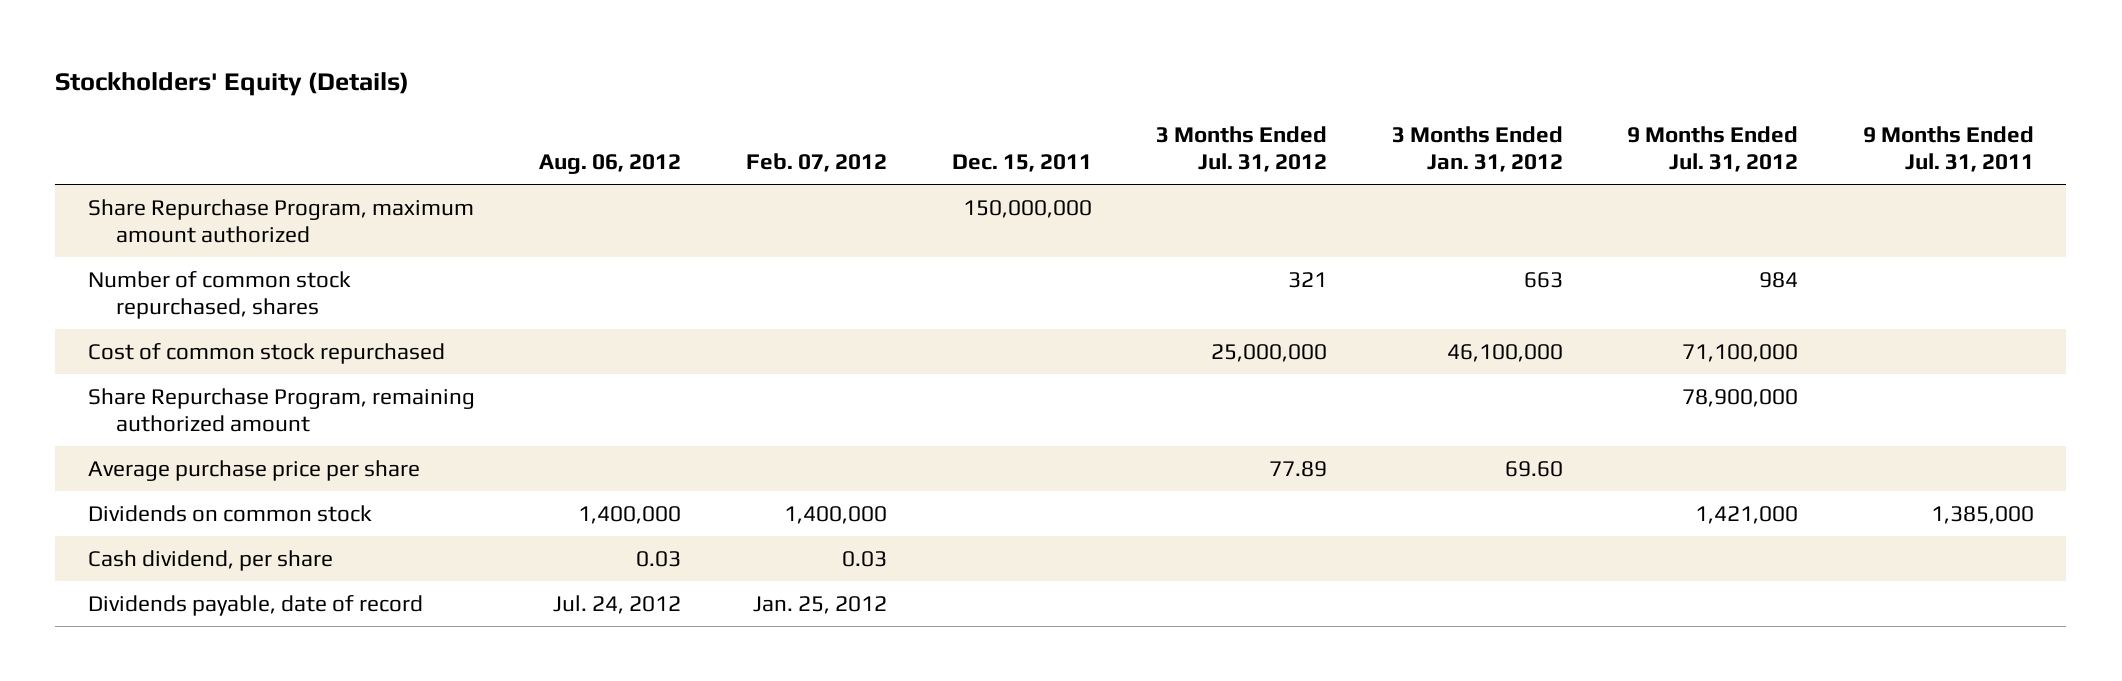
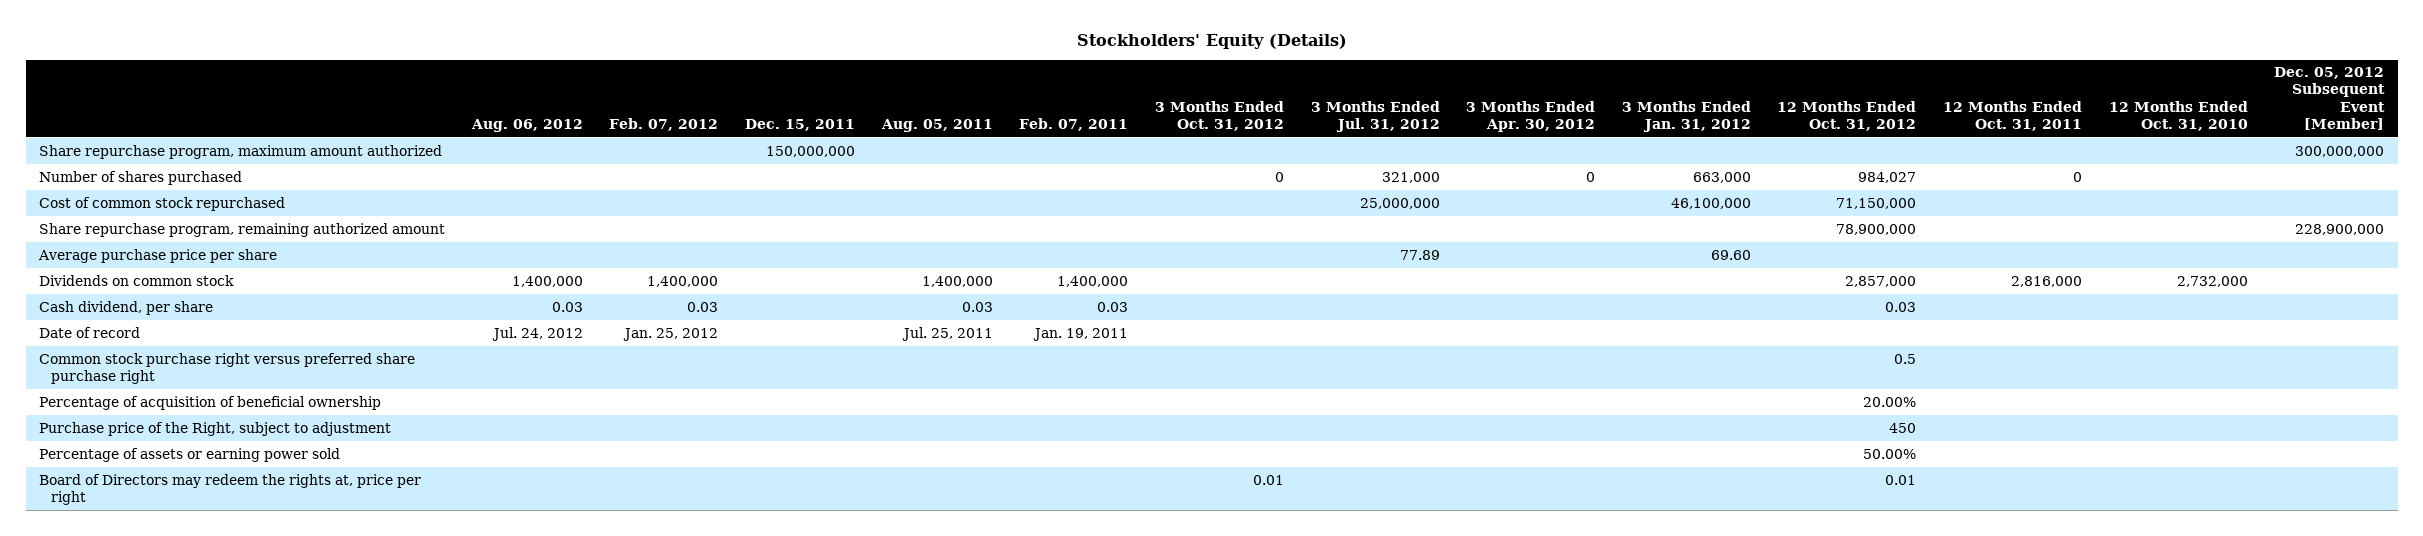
- | Aug. 06, 2012 | Feb. 07, 2012 | Dec. 15, 2011 | 3 Months Ended Jul. 31, 2012 | 3 Months Ended Jan. 31, 2012 | 9 Months Ended Jul. 31, 2012 | 9 Months Ended Jul. 31, 2011
+ | Aug. 06, 2012 | Feb. 07, 2012 | Dec. 15, 2011 | Aug. 05, 2011 | Feb. 07, 2011 | 3 Months Ended Oct. 31, 2012 | 3 Months Ended Jul. 31, 2012 | 3 Months Ended Apr. 30, 2012 | 3 Months Ended Jan. 31, 2012 | 12 Months Ended Oct. 31, 2012 | 12 Months Ended Oct. 31, 2011 | 12 Months Ended Oct. 31, 2010 | Dec. 05, 2012 Subsequent Event [Member]
- Share Repurchase Program, maximum amount authorized | | | 150,000,000 | | | |
- Number of common stock repurchased, shares | | | | 321 | 663 | 984 |
+ Share repurchase program, maximum amount authorized | | | 150,000,000 | | | | | | | | | | 300,000,000
+ Number of shares purchased | | | | | | 0 | 321,000 | 0 | 663,000 | 984,027 | 0 | |
- Share Repurchase Program, remaining authorized amount | | | | | | 78,900,000 |
+ Share repurchase program, remaining authorized amount | | | | | | | | | | 78,900,000 | | | 228,900,000
- Dividends payable, date of record | Jul. 24, 2012 | Jan. 25, 2012 | | | | |
+ Date of record | Jul. 24, 2012 | Jan. 25, 2012 | | Jul. 25, 2011 | Jan. 19, 2011 | | | | | | | |
+ Common stock purchase right versus preferred share purchase right | | | | | | | | | | 0.5 | | |
+ Percentage of acquisition of beneficial ownership | | | | | | | | | | 20.00% | | |
+ Purchase price of the Right, subject to adjustment | | | | | | | | | | 450 | | |
+ Percentage of assets or earning power sold | | | | | | | | | | 50.00% | | |
+ Board of Directors may redeem the rights at, price per right | | | | | | 0.01 | | | | 0.01 | | |

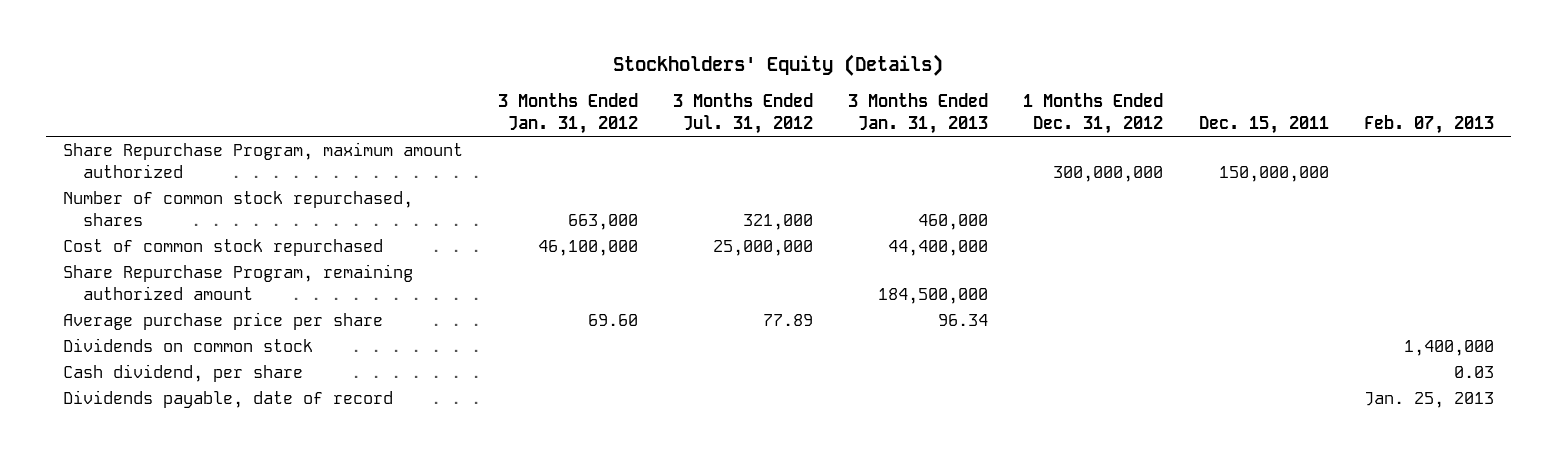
- | Aug. 06, 2012 | Feb. 07, 2012 | Dec. 15, 2011 | Aug. 05, 2011 | Feb. 07, 2011 | 3 Months Ended Oct. 31, 2012 | 3 Months Ended Jul. 31, 2012 | 3 Months Ended Apr. 30, 2012 | 3 Months Ended Jan. 31, 2012 | 12 Months Ended Oct. 31, 2012 | 12 Months Ended Oct. 31, 2011 | 12 Months Ended Oct. 31, 2010 | Dec. 05, 2012 Subsequent Event [Member]
+ | 3 Months Ended Jan. 31, 2012 | 3 Months Ended Jul. 31, 2012 | 3 Months Ended Jan. 31, 2013 | 1 Months Ended Dec. 31, 2012 | Dec. 15, 2011 | Feb. 07, 2013
- Share repurchase program, maximum amount authorized | | | 150,000,000 | | | | | | | | | | 300,000,000
- Number of shares purchased | | | | | | 0 | 321,000 | 0 | 663,000 | 984,027 | 0 | |
+ Share Repurchase Program, maximum amount authorized | | | | 300,000,000 | 150,000,000 |
+ Number of common stock repurchased, shares | 663,000 | 321,000 | 460,000 | | |
- Share repurchase program, remaining authorized amount | | | | | | | | | | 78,900,000 | | | 228,900,000
+ Share Repurchase Program, remaining authorized amount | | | 184,500,000 | | |
- Date of record | Jul. 24, 2012 | Jan. 25, 2012 | | Jul. 25, 2011 | Jan. 19, 2011 | | | | | | | |
- Common stock purchase right versus preferred share purchase right | | | | | | | | | | 0.5 | | |
- Percentage of acquisition of beneficial ownership | | | | | | | | | | 20.00% | | |
- Purchase price of the Right, subject to adjustment | | | | | | | | | | 450 | | |
- Percentage of assets or earning power sold | | | | | | | | | | 50.00% | | |
- Board of Directors may redeem the rights at, price per right | | | | | | 0.01 | | | | 0.01 | | |
+ Dividends payable, date of record | | | | | | Jan. 25, 2013

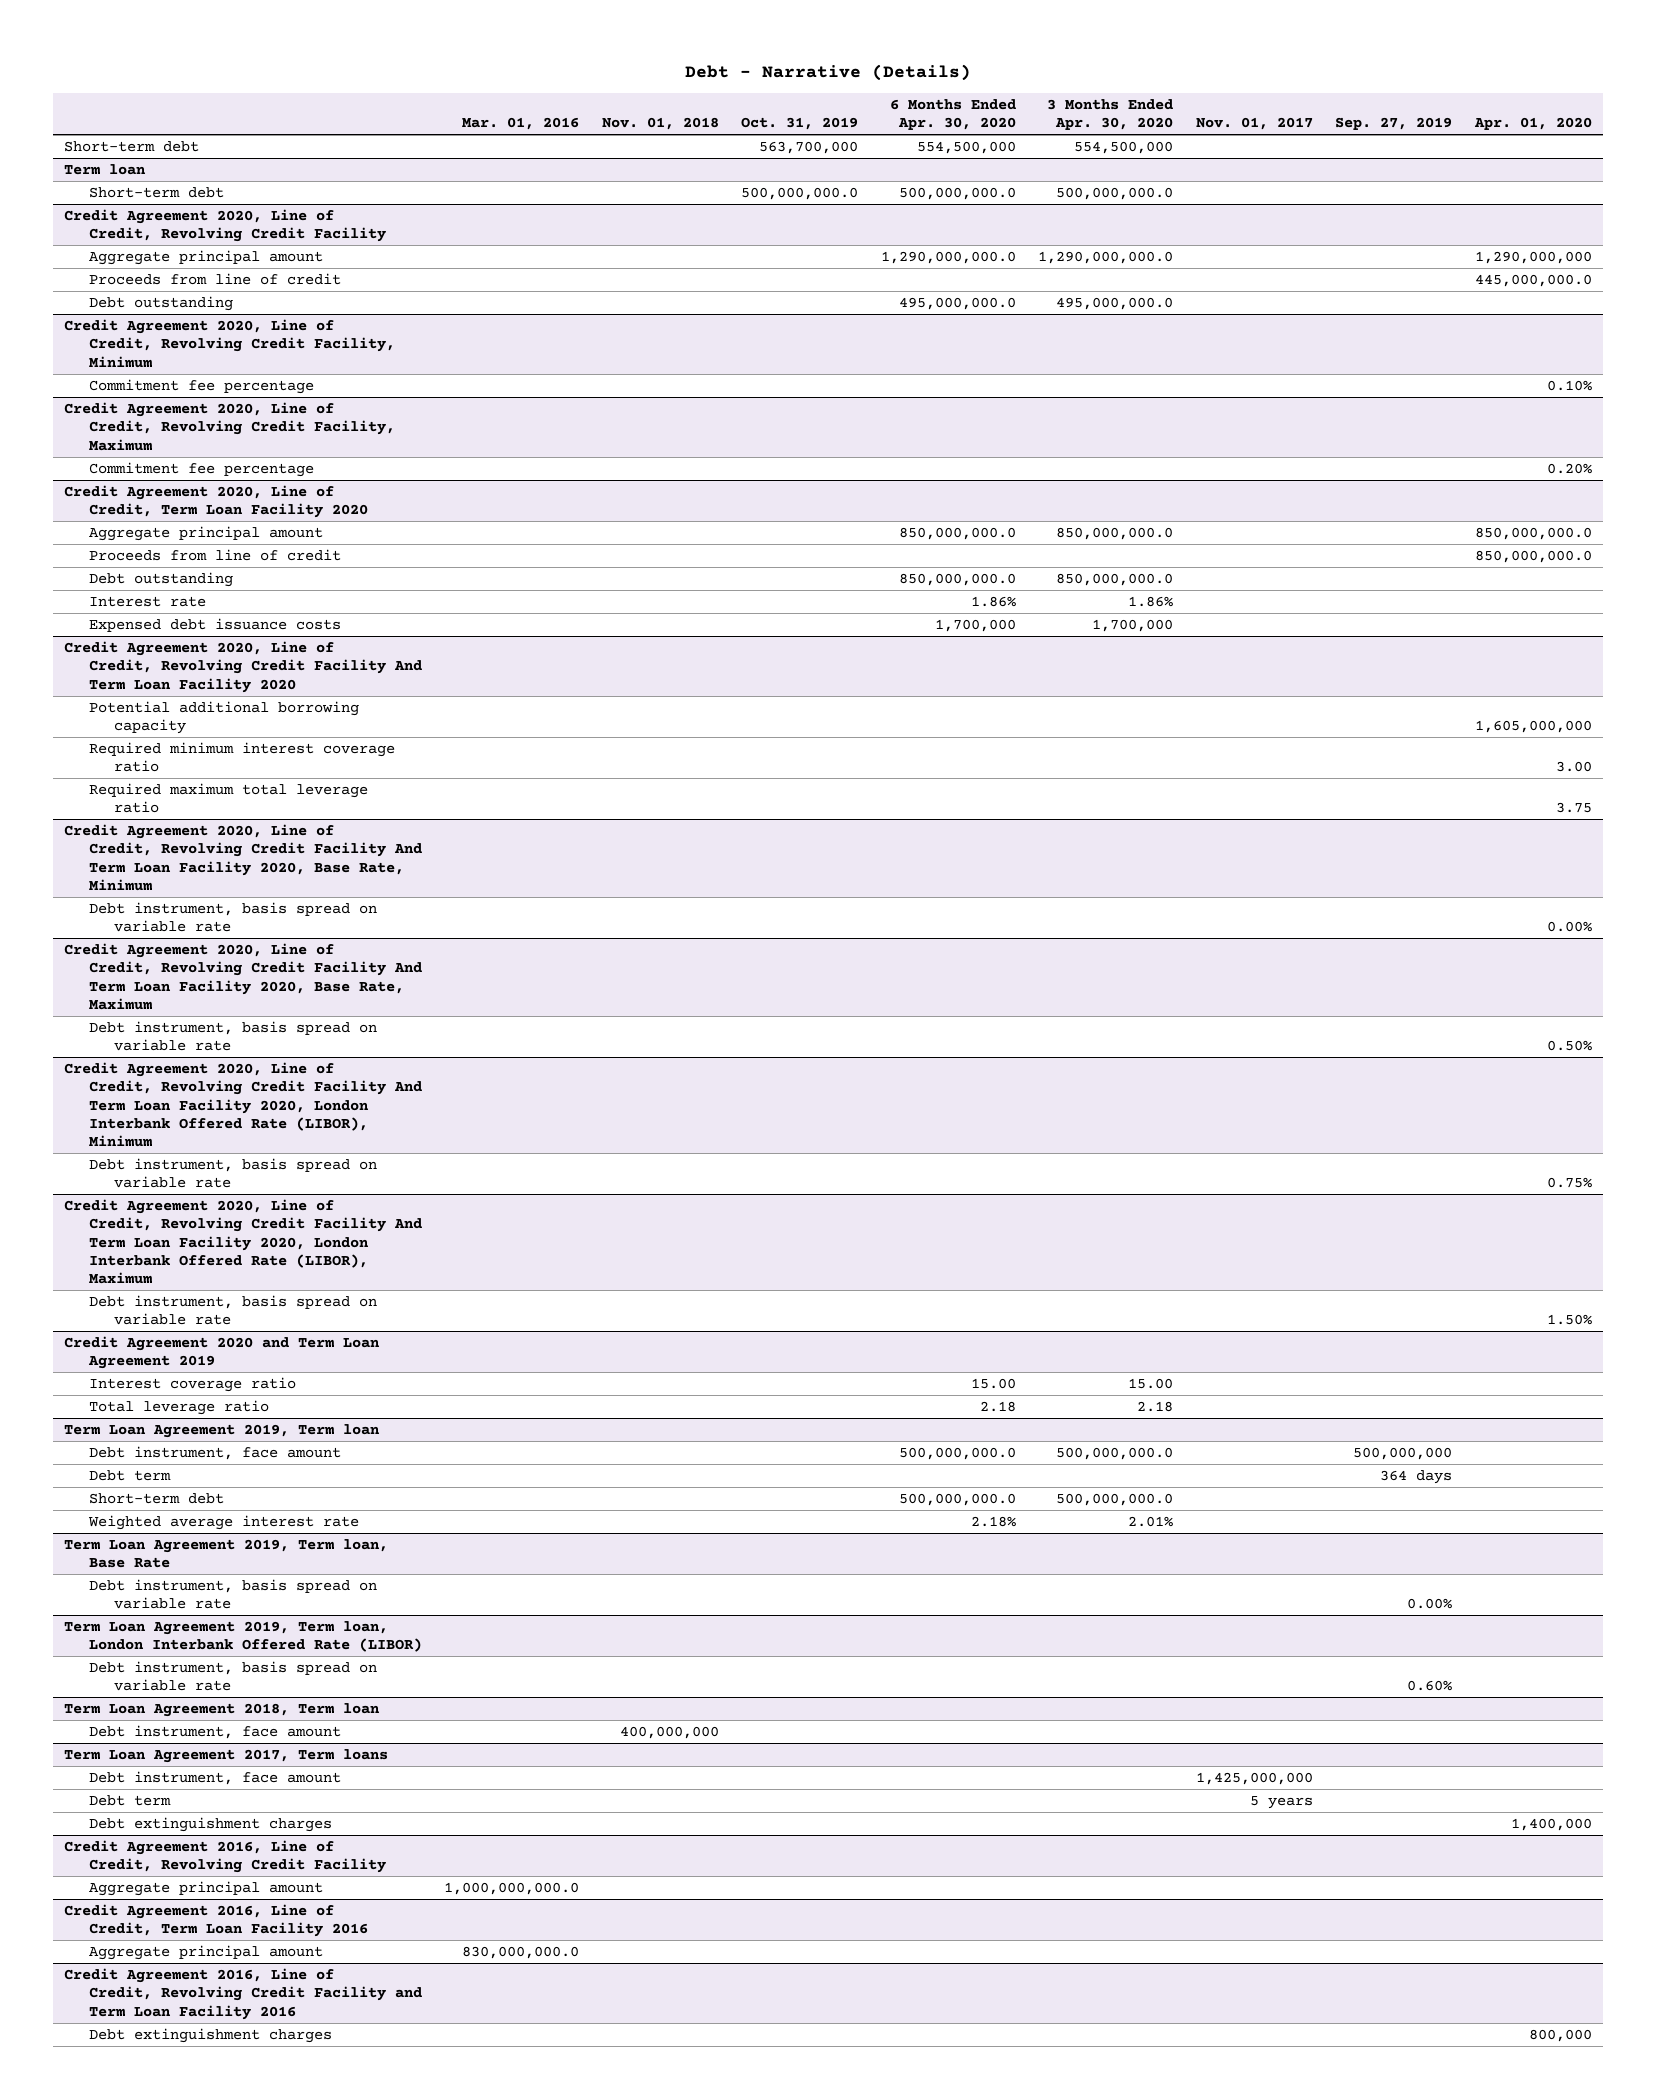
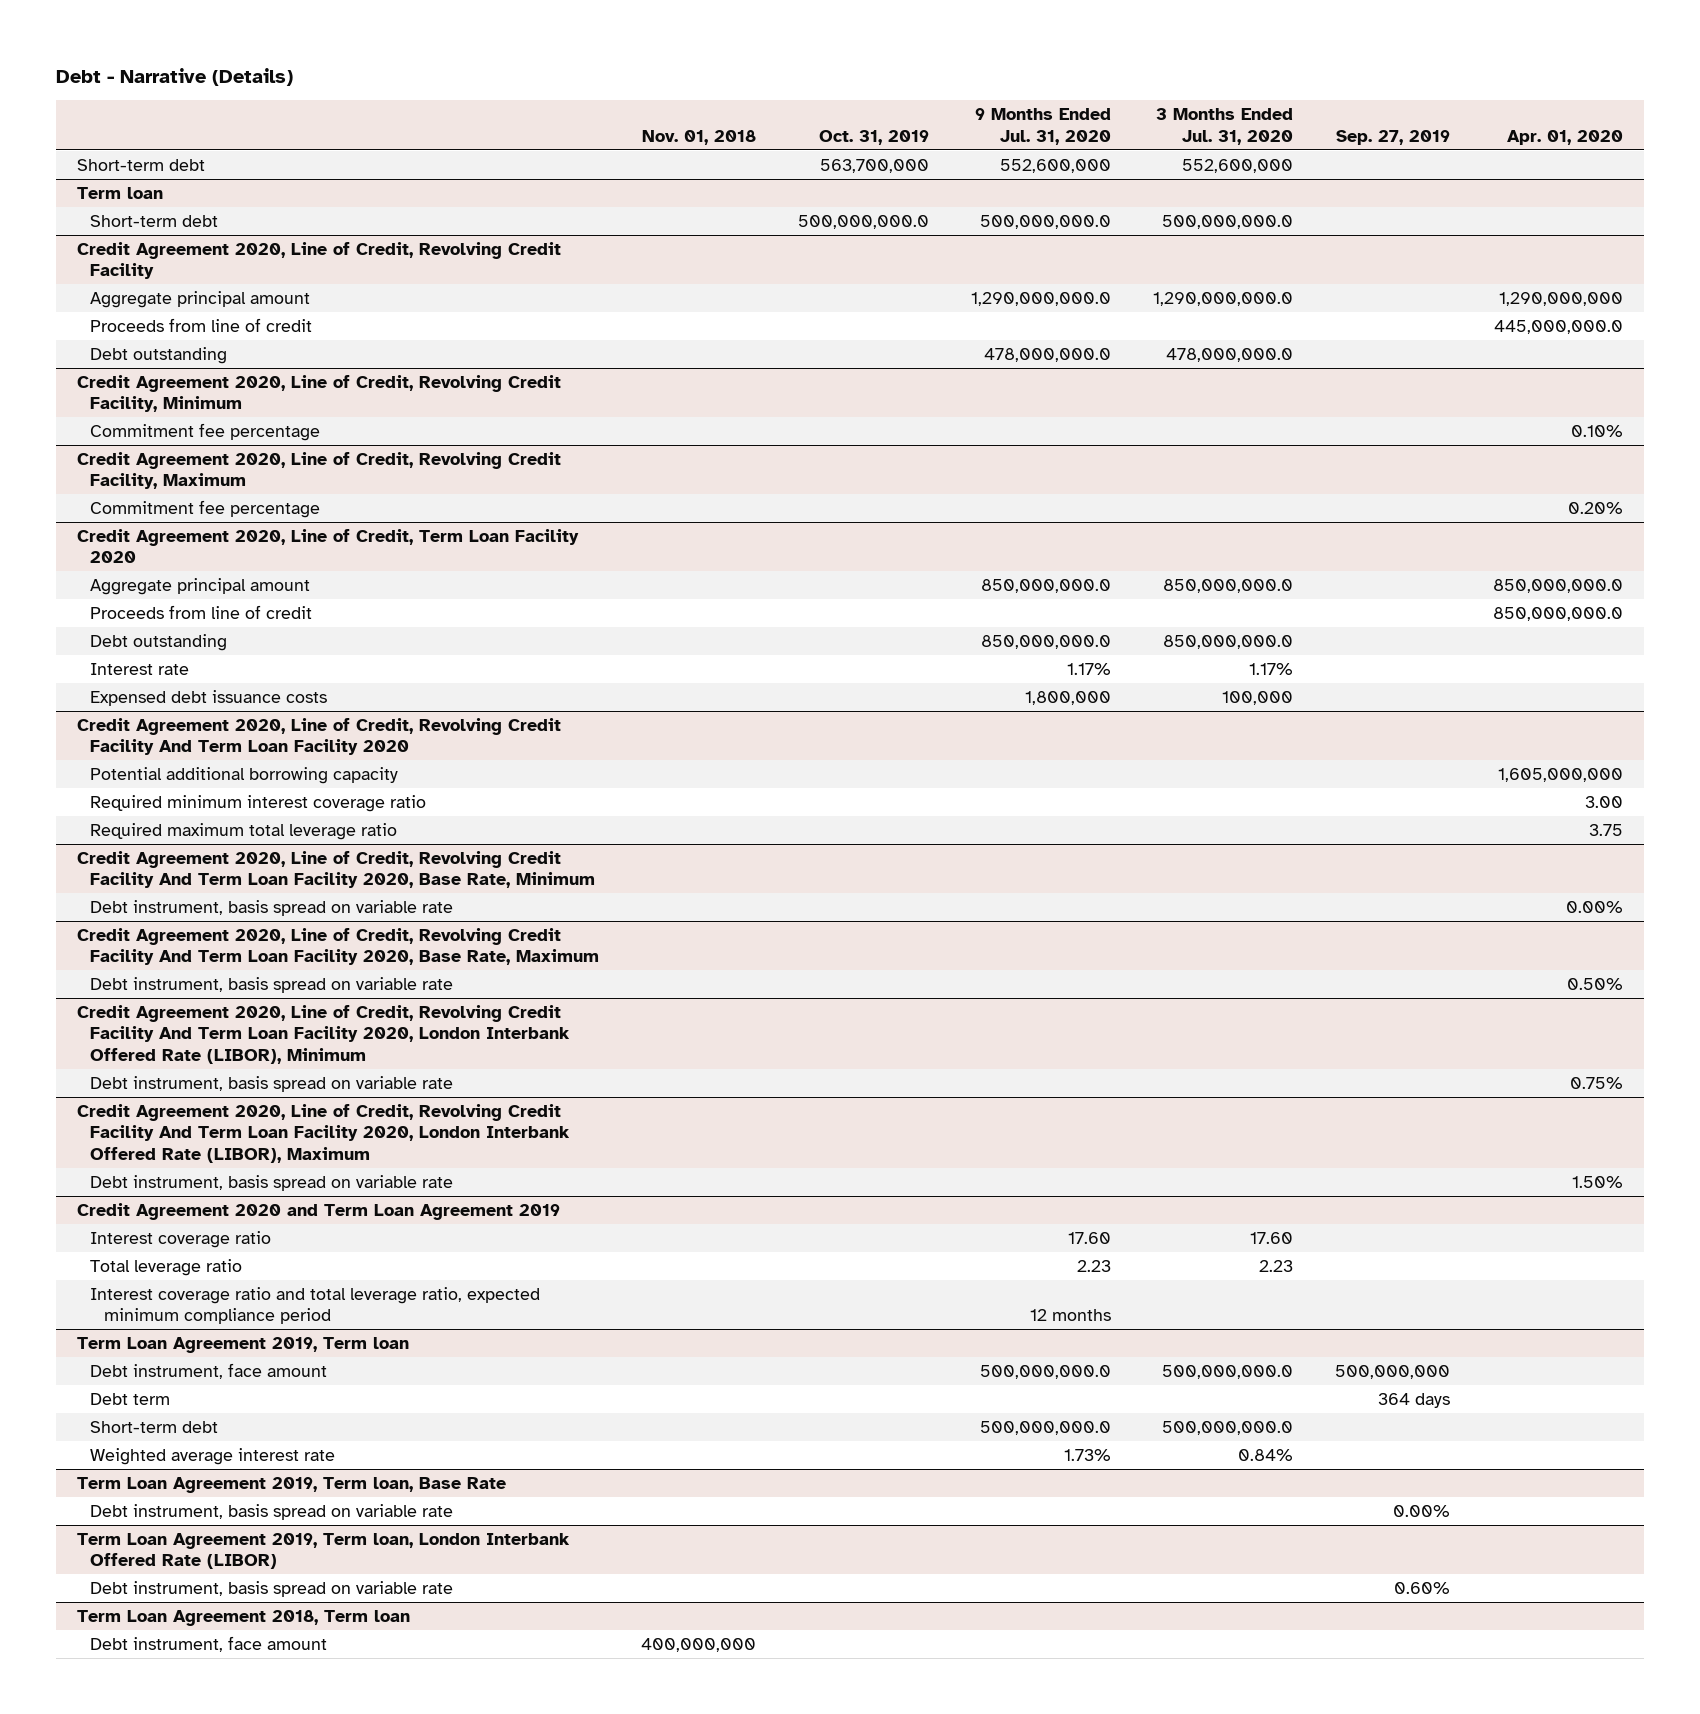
- | Mar. 01, 2016 | Nov. 01, 2018 | Oct. 31, 2019 | 6 Months Ended Apr. 30, 2020 | 3 Months Ended Apr. 30, 2020 | Nov. 01, 2017 | Sep. 27, 2019 | Apr. 01, 2020
+ | Nov. 01, 2018 | Oct. 31, 2019 | 9 Months Ended Jul. 31, 2020 | 3 Months Ended Jul. 31, 2020 | Sep. 27, 2019 | Apr. 01, 2020
@ Credit Agreement 2020 and Term Loan Agreement 2019
+ Interest coverage ratio and total leverage ratio, expected minimum compliance period | | | 12 months | | |
- Term Loan Agreement 2017, Term loans
- Debt instrument, face amount | | | | | | 1,425,000,000 | |
- Debt term | | | | | | 5 years | |
- Debt extinguishment charges | | | | | | | | 1,400,000
- Credit Agreement 2016, Line of Credit, Revolving Credit Facility
- Aggregate principal amount | 1,000,000,000.0 | | | | | | |
- Credit Agreement 2016, Line of Credit, Term Loan Facility 2016
- Aggregate principal amount | 830,000,000.0 | | | | | | |
- Credit Agreement 2016, Line of Credit, Revolving Credit Facility and Term Loan Facility 2016
- Debt extinguishment charges | | | | | | | | 800,000

